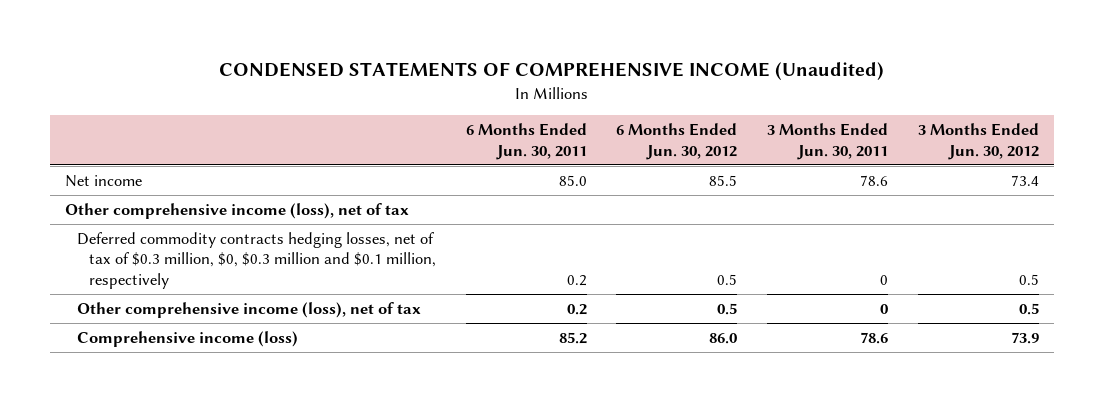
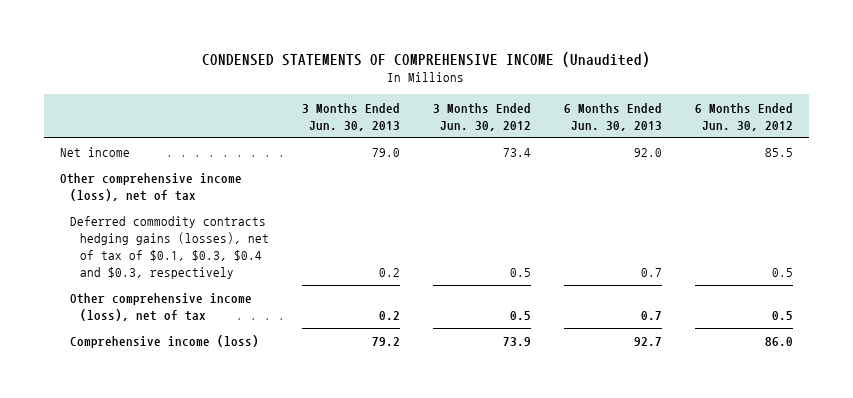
- | 6 Months Ended Jun. 30, 2011 | 6 Months Ended Jun. 30, 2012 | 3 Months Ended Jun. 30, 2011 | 3 Months Ended Jun. 30, 2012
+ | 3 Months Ended Jun. 30, 2013 | 3 Months Ended Jun. 30, 2012 | 6 Months Ended Jun. 30, 2013 | 6 Months Ended Jun. 30, 2012
- Deferred commodity contracts hedging losses, net of tax of $0.3 million, $0, $0.3 million and $0.1 million, respectively | 0.2 | 0.5 | 0 | 0.5
+ Deferred commodity contracts hedging gains (losses), net of tax of $0.1, $0.3, $0.4 and $0.3, respectively | 0.2 | 0.5 | 0.7 | 0.5

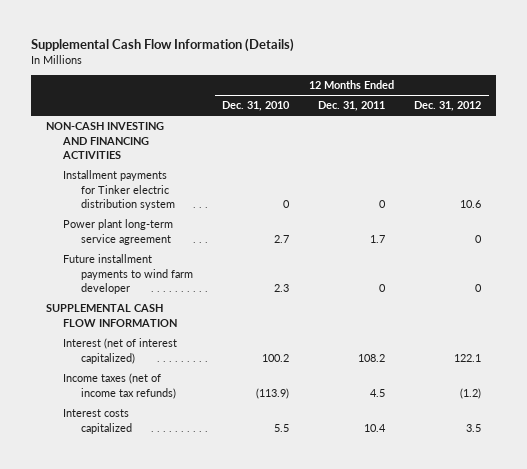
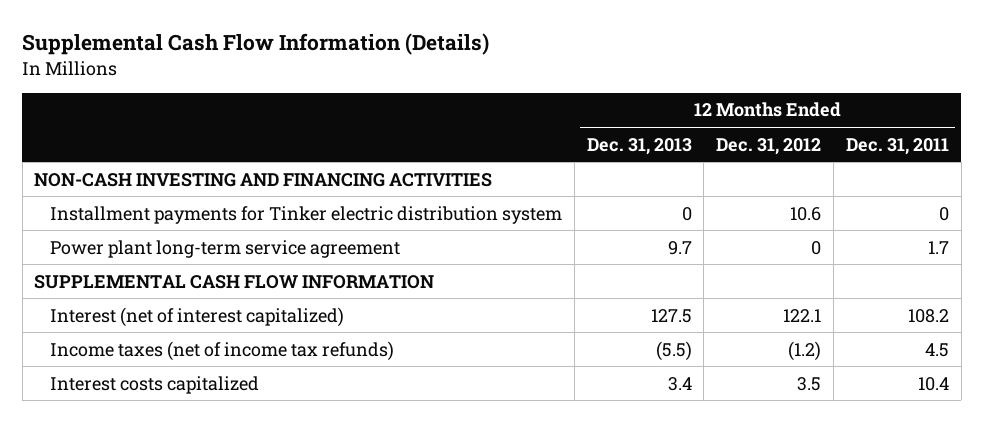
- | 12 Months Ended Dec. 31, 2010 | 12 Months Ended Dec. 31, 2011 | 12 Months Ended Dec. 31, 2012
+ | 12 Months Ended Dec. 31, 2013 | 12 Months Ended Dec. 31, 2012 | 12 Months Ended Dec. 31, 2011
- Future installment payments to wind farm developer | 2.3 | 0 | 0

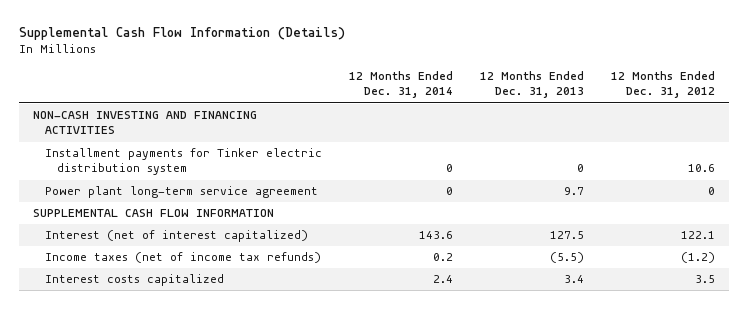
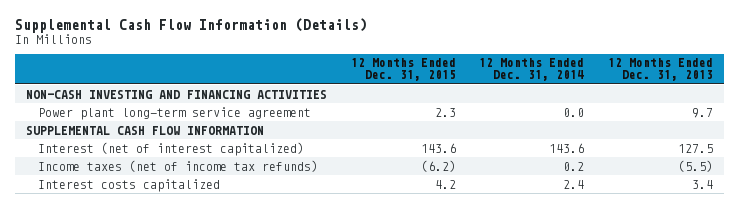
- | 12 Months Ended Dec. 31, 2014 | 12 Months Ended Dec. 31, 2013 | 12 Months Ended Dec. 31, 2012
+ | 12 Months Ended Dec. 31, 2015 | 12 Months Ended Dec. 31, 2014 | 12 Months Ended Dec. 31, 2013
- Installment payments for Tinker electric distribution system | 0 | 0 | 10.6
- Power plant long-term service agreement | 0 | 9.7 | 0
+ Power plant long-term service agreement | 2.3 | 0.0 | 9.7

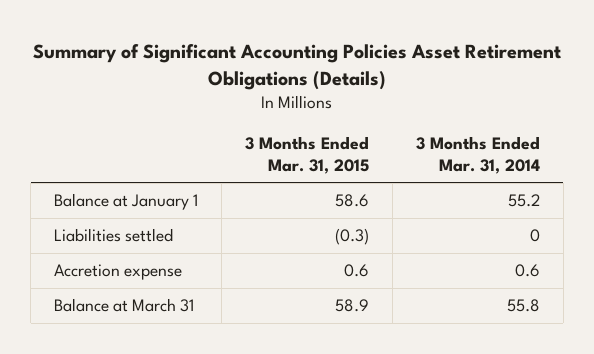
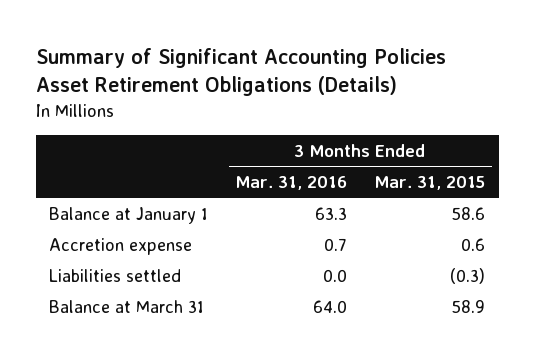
- | 3 Months Ended Mar. 31, 2015 | 3 Months Ended Mar. 31, 2014
+ | 3 Months Ended Mar. 31, 2016 | 3 Months Ended Mar. 31, 2015
moved down: Liabilities settled | 0.0 | (0.3)

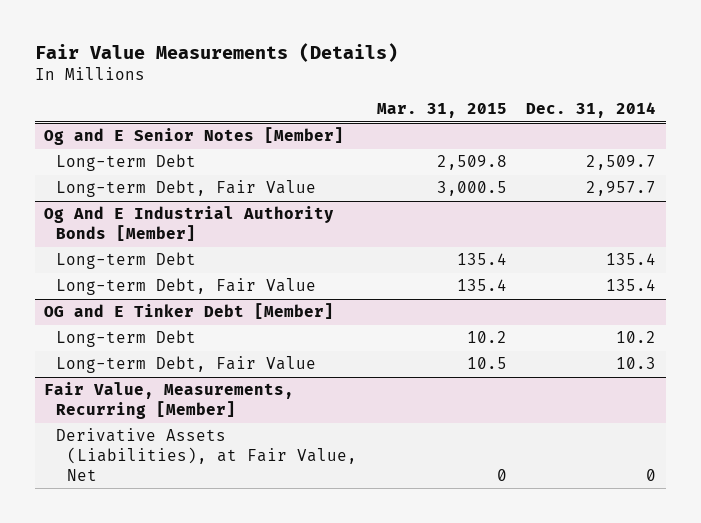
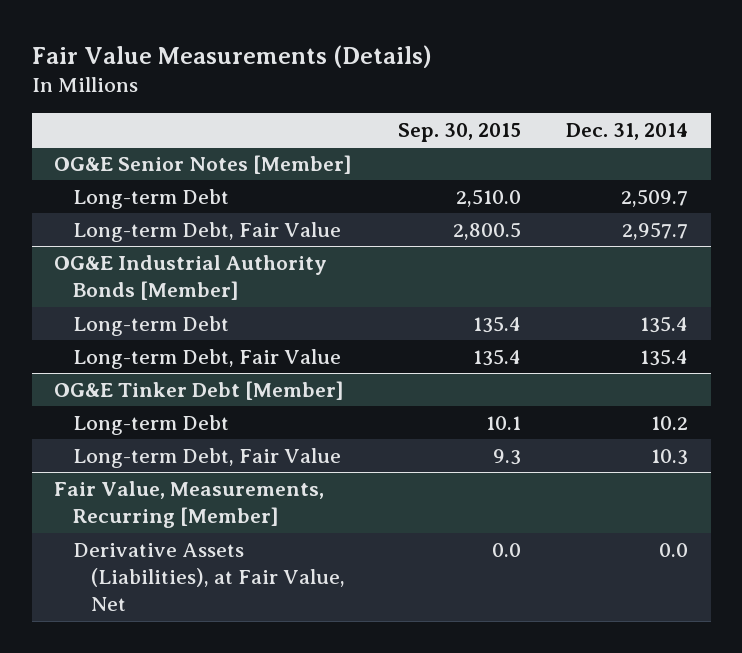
- | Mar. 31, 2015 | Dec. 31, 2014
+ | Sep. 30, 2015 | Dec. 31, 2014
- Og and E Senior Notes [Member]
+ OG&E Senior Notes [Member]
- Og And E Industrial Authority Bonds [Member]
+ OG&E Industrial Authority Bonds [Member]
- OG and E Tinker Debt [Member]
+ OG&E Tinker Debt [Member]
@ Fair Value, Measurements, Recurring [Member]
- Derivative Assets (Liabilities), at Fair Value, Net | 0 | 0
+ Derivative Assets (Liabilities), at Fair Value, Net | 0.0 | 0.0

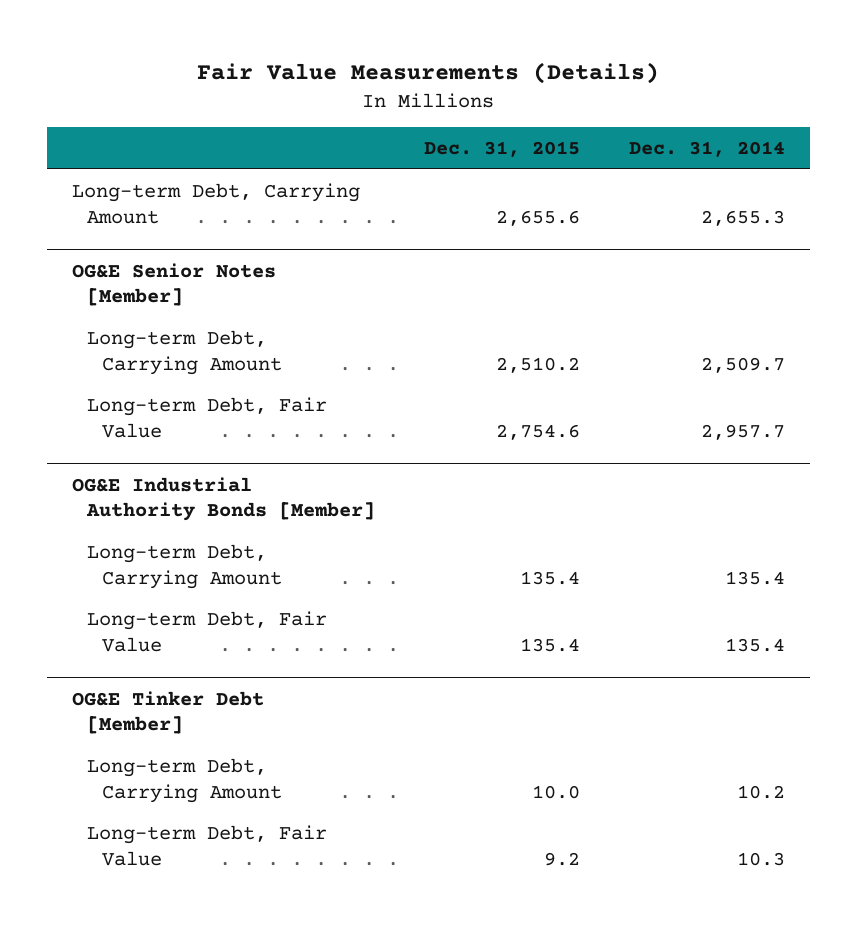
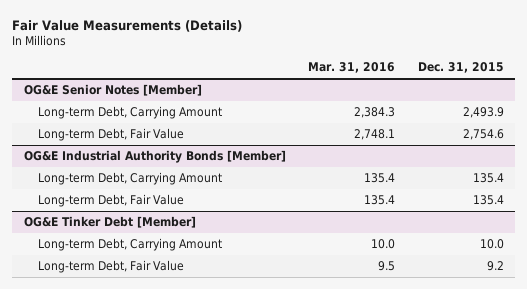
- | Dec. 31, 2015 | Dec. 31, 2014
+ | Mar. 31, 2016 | Dec. 31, 2015
- Long-term Debt, Carrying Amount | 2,655.6 | 2,655.3
@ OG&E Senior Notes [Member]
- Long-term Debt, Carrying Amount | 2,510.2 | 2,509.7
+ Long-term Debt, Carrying Amount | 2,384.3 | 2,493.9

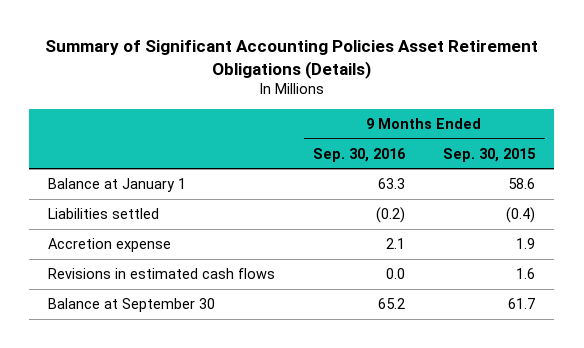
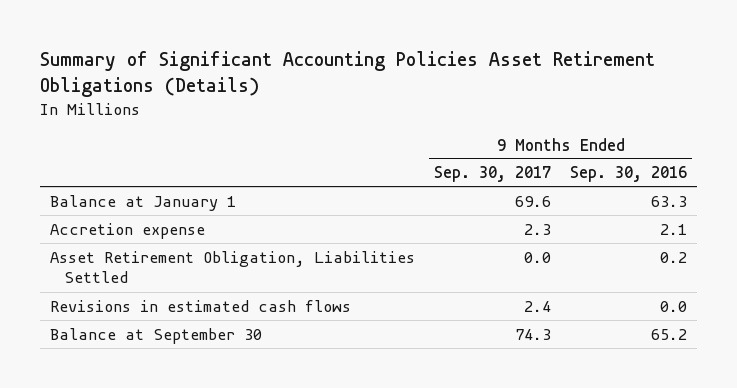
- | 9 Months Ended Sep. 30, 2016 | 9 Months Ended Sep. 30, 2015
+ | 9 Months Ended Sep. 30, 2017 | 9 Months Ended Sep. 30, 2016
- Liabilities settled | (0.2) | (0.4)
+ Asset Retirement Obligation, Liabilities Settled | 0.0 | 0.2

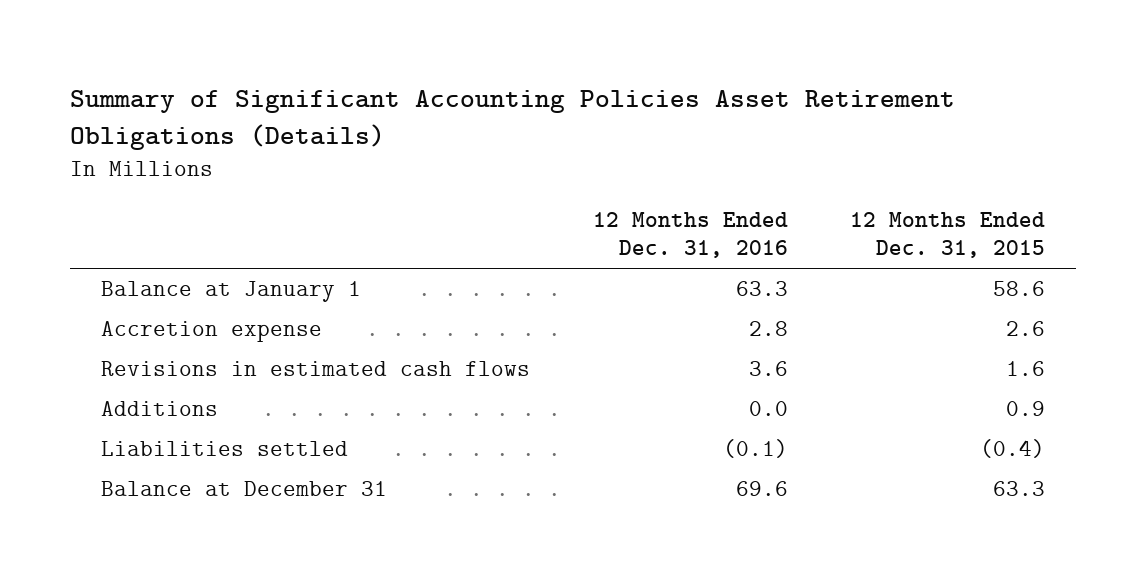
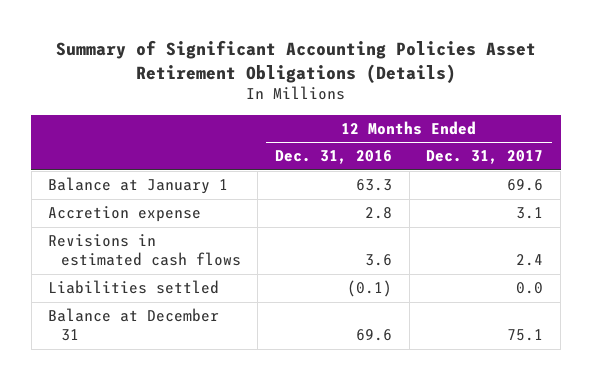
- | 12 Months Ended Dec. 31, 2016 | 12 Months Ended Dec. 31, 2015
+ | 12 Months Ended Dec. 31, 2016 | 12 Months Ended Dec. 31, 2017
- Additions | 0.0 | 0.9

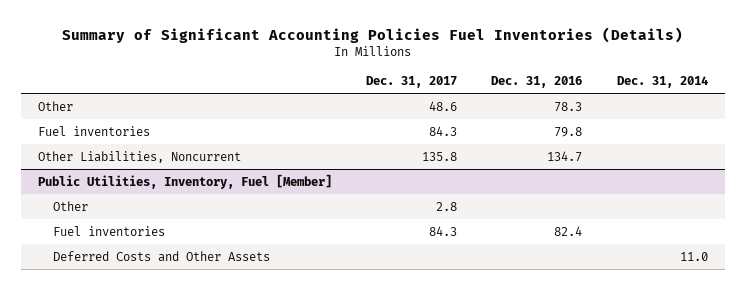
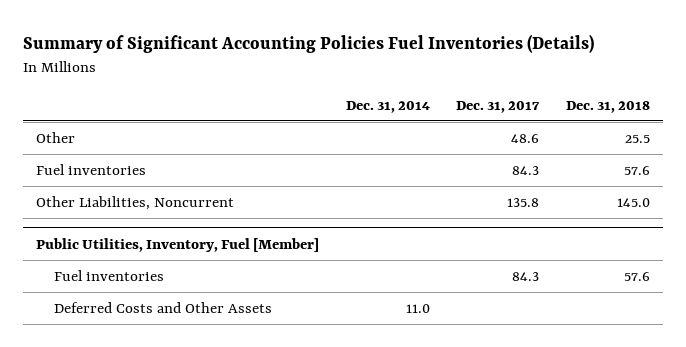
- | Dec. 31, 2017 | Dec. 31, 2016 | Dec. 31, 2014
+ | Dec. 31, 2014 | Dec. 31, 2017 | Dec. 31, 2018
@ Public Utilities, Inventory, Fuel [Member]
- Other | 2.8 | |

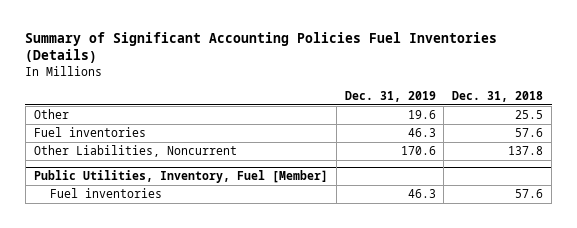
- | Dec. 31, 2014 | Dec. 31, 2017 | Dec. 31, 2018
+ | Dec. 31, 2019 | Dec. 31, 2018
- Other Liabilities, Noncurrent | | 135.8 | 145.0
+ Other Liabilities, Noncurrent | 170.6 | 137.8
@ Public Utilities, Inventory, Fuel [Member]
- Deferred Costs and Other Assets | 11.0 | |

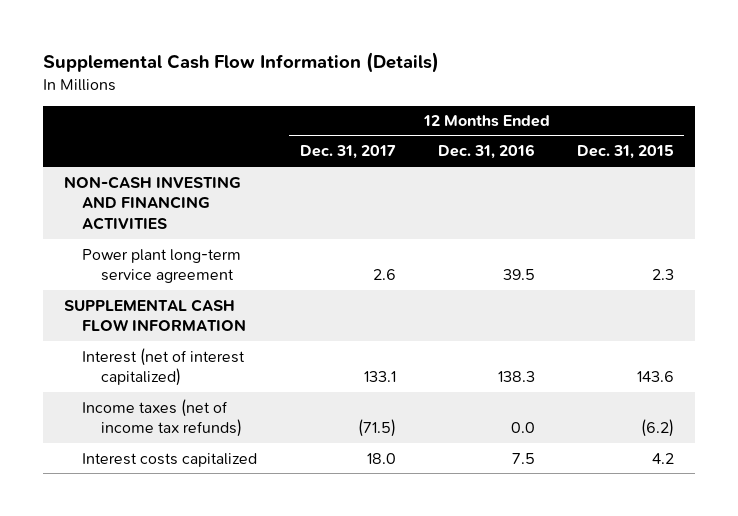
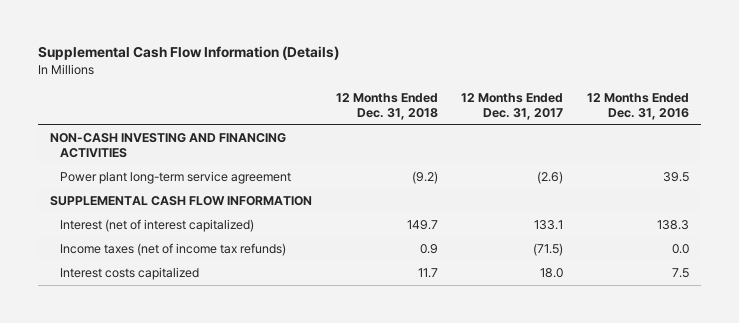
- | 12 Months Ended Dec. 31, 2017 | 12 Months Ended Dec. 31, 2016 | 12 Months Ended Dec. 31, 2015
+ | 12 Months Ended Dec. 31, 2018 | 12 Months Ended Dec. 31, 2017 | 12 Months Ended Dec. 31, 2016
- Power plant long-term service agreement | 2.6 | 39.5 | 2.3
+ Power plant long-term service agreement | (9.2) | (2.6) | 39.5

